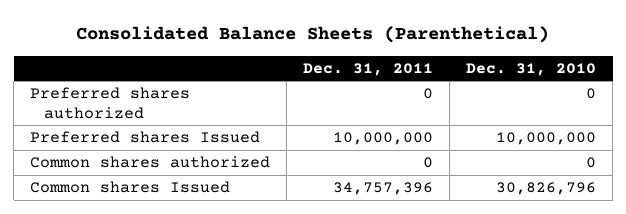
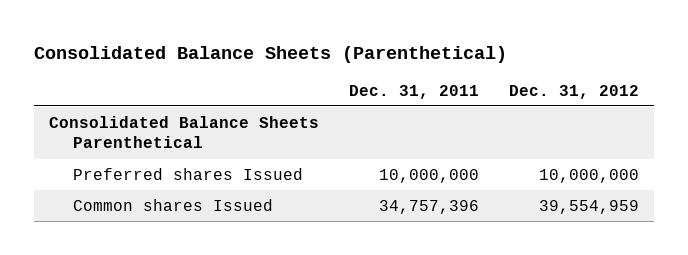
- | Dec. 31, 2011 | Dec. 31, 2010
+ | Dec. 31, 2011 | Dec. 31, 2012
- Preferred shares authorized | 0 | 0
+ Consolidated Balance Sheets Parenthetical
- Common shares authorized | 0 | 0

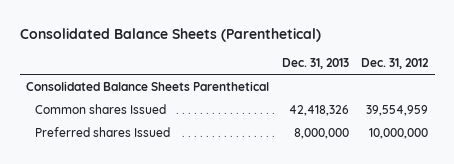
- | Dec. 31, 2011 | Dec. 31, 2012
+ | Dec. 31, 2013 | Dec. 31, 2012
moved down: Preferred shares Issued | 8,000,000 | 10,000,000

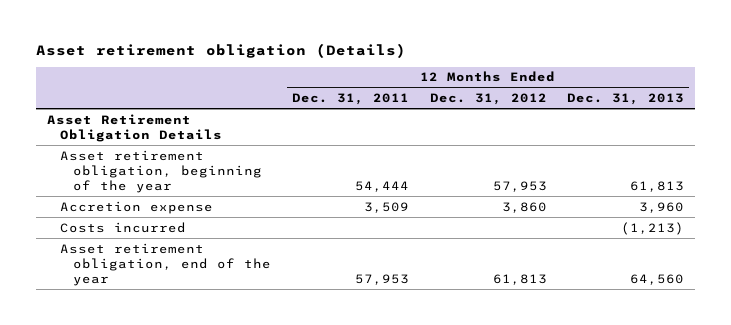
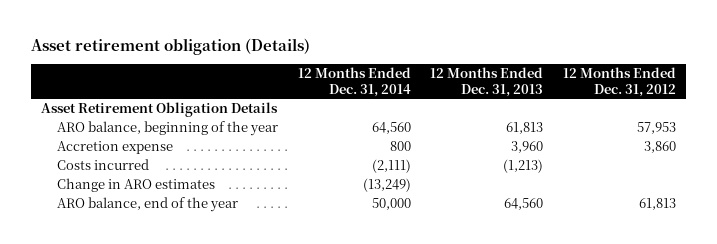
- | 12 Months Ended Dec. 31, 2011 | 12 Months Ended Dec. 31, 2012 | 12 Months Ended Dec. 31, 2013
+ | 12 Months Ended Dec. 31, 2014 | 12 Months Ended Dec. 31, 2013 | 12 Months Ended Dec. 31, 2012
- Asset retirement obligation, beginning of the year | 54,444 | 57,953 | 61,813
+ ARO balance, beginning of the year | 64,560 | 61,813 | 57,953
- Asset retirement obligation, end of the year | 57,953 | 61,813 | 64,560
+ Change in ARO estimates | (13,249) | |
+ ARO balance, end of the year | 50,000 | 64,560 | 61,813

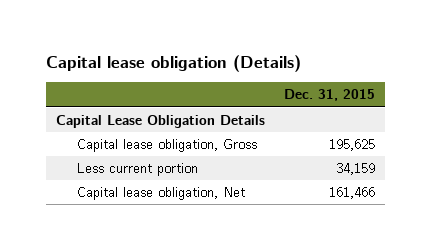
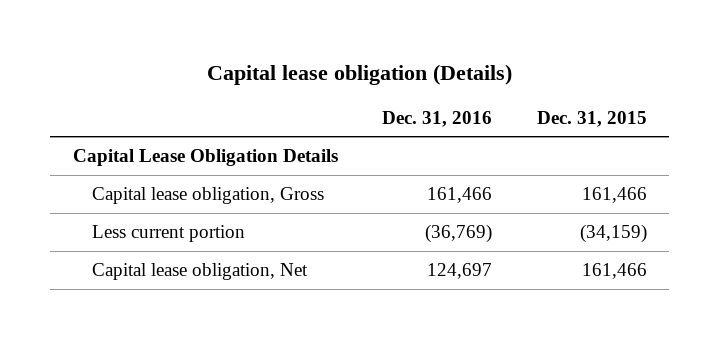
- | Dec. 31, 2015
+ | Dec. 31, 2016 | Dec. 31, 2015
- Capital lease obligation, Gross | 195,625
- Less current portion | 34,159
+ Capital lease obligation, Gross | 161,466 | 161,466
+ Less current portion | (36,769) | (34,159)

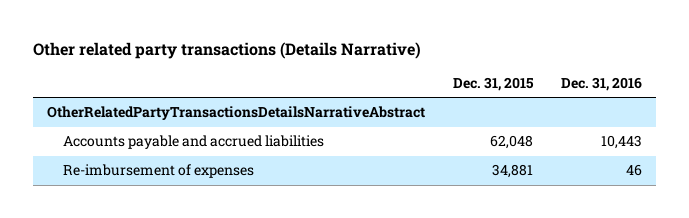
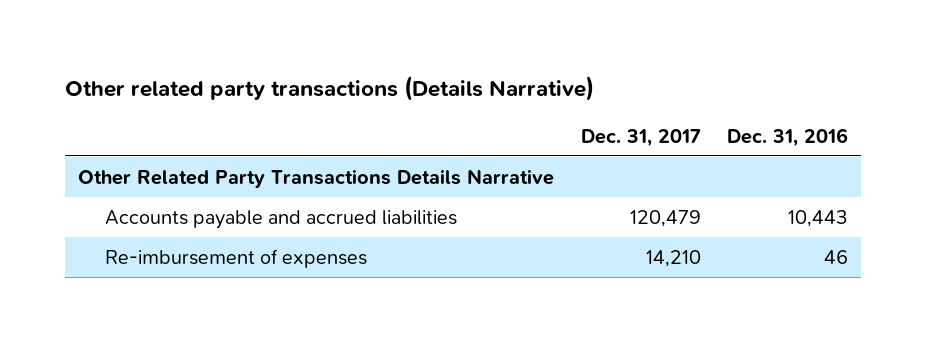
- | Dec. 31, 2015 | Dec. 31, 2016
+ | Dec. 31, 2017 | Dec. 31, 2016
- OtherRelatedPartyTransactionsDetailsNarrativeAbstract
+ Other Related Party Transactions Details Narrative

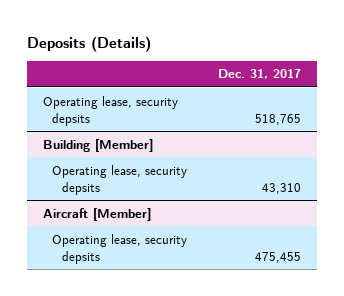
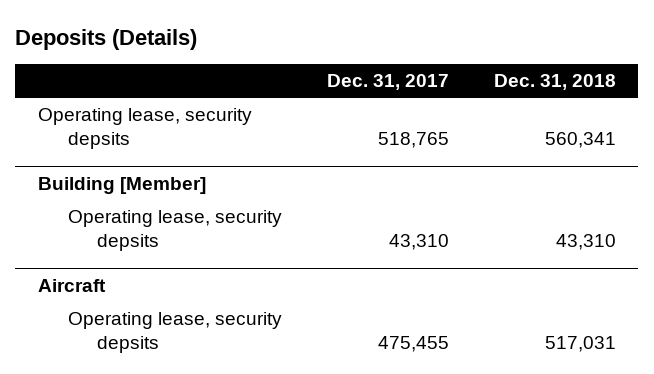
- | Dec. 31, 2017
+ | Dec. 31, 2017 | Dec. 31, 2018
- Aircraft [Member]
+ Aircraft

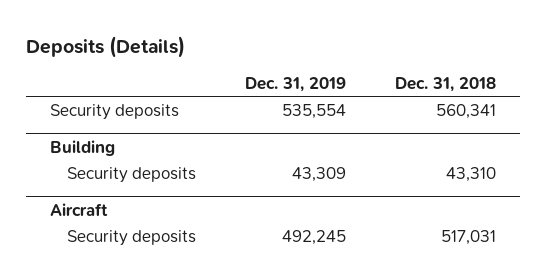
- | Dec. 31, 2017 | Dec. 31, 2018
+ | Dec. 31, 2019 | Dec. 31, 2018
- Operating lease, security depsits | 518,765 | 560,341
- Building [Member]
- Operating lease, security depsits | 43,310 | 43,310
+ Security deposits | 535,554 | 560,341
+ Building
+ Security deposits | 43,309 | 43,310
@ Aircraft
- Operating lease, security depsits | 475,455 | 517,031
+ Security deposits | 492,245 | 517,031

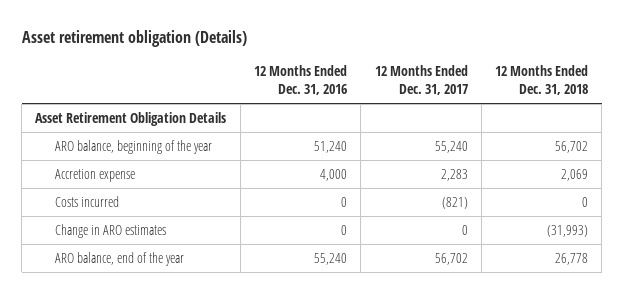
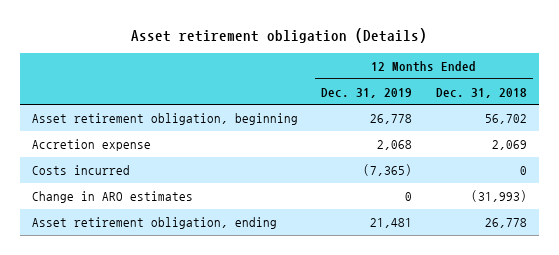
- | 12 Months Ended Dec. 31, 2016 | 12 Months Ended Dec. 31, 2017 | 12 Months Ended Dec. 31, 2018
+ | 12 Months Ended Dec. 31, 2019 | 12 Months Ended Dec. 31, 2018
- Asset Retirement Obligation Details
- ARO balance, beginning of the year | 51,240 | 55,240 | 56,702
+ Asset retirement obligation, beginning | 26,778 | 56,702
- ARO balance, end of the year | 55,240 | 56,702 | 26,778
+ Asset retirement obligation, ending | 21,481 | 26,778

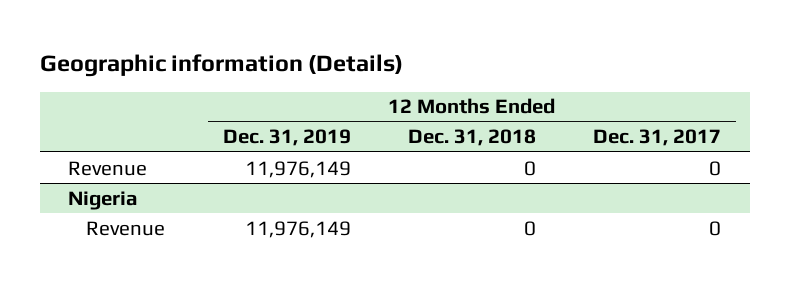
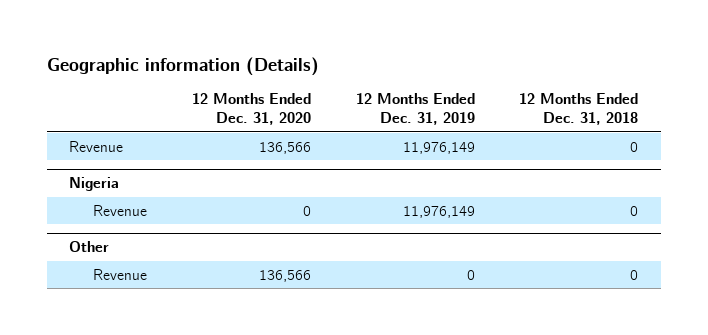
- | 12 Months Ended Dec. 31, 2019 | 12 Months Ended Dec. 31, 2018 | 12 Months Ended Dec. 31, 2017
+ | 12 Months Ended Dec. 31, 2020 | 12 Months Ended Dec. 31, 2019 | 12 Months Ended Dec. 31, 2018
+ Other
+ Revenue | 136,566 | 0 | 0

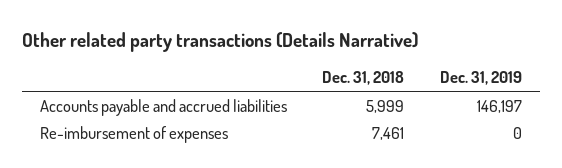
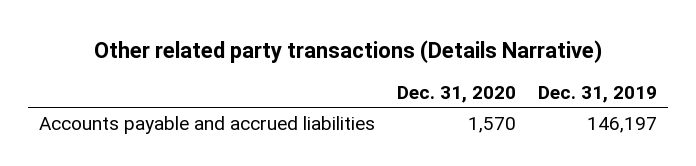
- | Dec. 31, 2018 | Dec. 31, 2019
+ | Dec. 31, 2020 | Dec. 31, 2019
- Re-imbursement of expenses | 7,461 | 0

